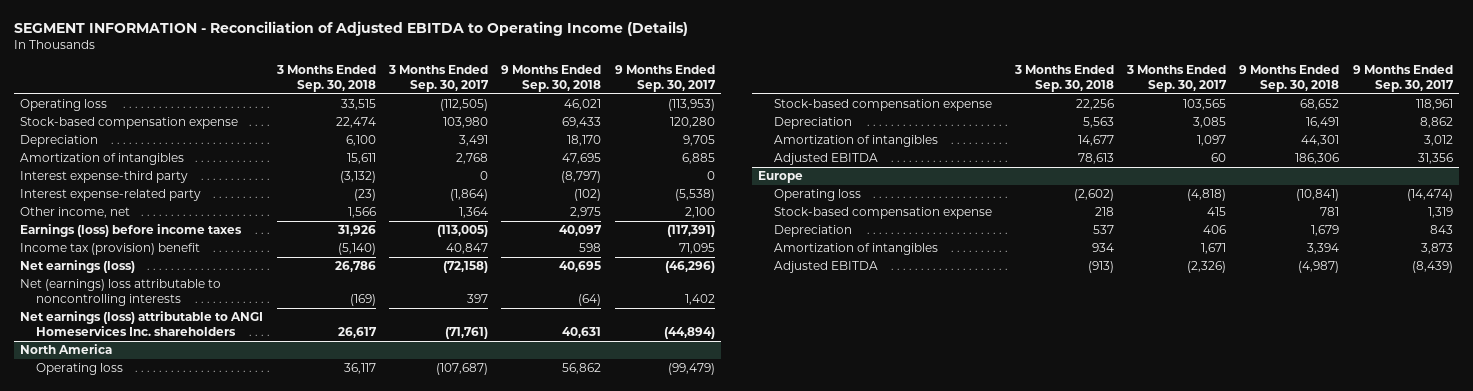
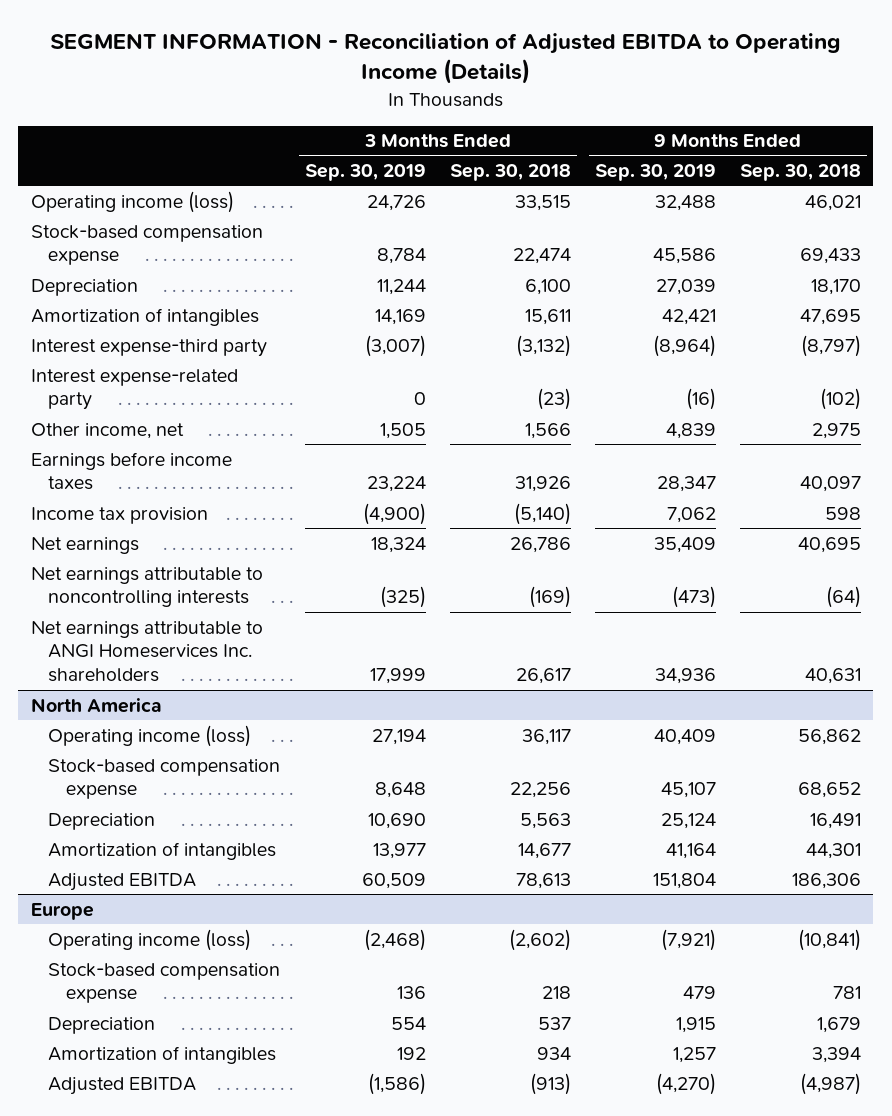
- | 3 Months Ended Sep. 30, 2018 | 3 Months Ended Sep. 30, 2017 | 9 Months Ended Sep. 30, 2018 | 9 Months Ended Sep. 30, 2017
+ | 3 Months Ended Sep. 30, 2019 | 3 Months Ended Sep. 30, 2018 | 9 Months Ended Sep. 30, 2019 | 9 Months Ended Sep. 30, 2018
- Operating loss | 33,515 | (112,505) | 46,021 | (113,953)
+ Operating income (loss) | 24,726 | 33,515 | 32,488 | 46,021
- Earnings (loss) before income taxes | 31,926 | (113,005) | 40,097 | (117,391)
- Income tax (provision) benefit | (5,140) | 40,847 | 598 | 71,095
- Net earnings (loss) | 26,786 | (72,158) | 40,695 | (46,296)
- Net (earnings) loss attributable to noncontrolling interests | (169) | 397 | (64) | 1,402
- Net earnings (loss) attributable to ANGI Homeservices Inc. shareholders | 26,617 | (71,761) | 40,631 | (44,894)
+ Earnings before income taxes | 23,224 | 31,926 | 28,347 | 40,097
+ Income tax provision | (4,900) | (5,140) | 7,062 | 598
+ Net earnings | 18,324 | 26,786 | 35,409 | 40,695
+ Net earnings attributable to noncontrolling interests | (325) | (169) | (473) | (64)
+ Net earnings attributable to ANGI Homeservices Inc. shareholders | 17,999 | 26,617 | 34,936 | 40,631
@ North America
- Operating loss | 36,117 | (107,687) | 56,862 | (99,479)
+ Operating income (loss) | 27,194 | 36,117 | 40,409 | 56,862
@ Europe
- Operating loss | (2,602) | (4,818) | (10,841) | (14,474)
+ Operating income (loss) | (2,468) | (2,602) | (7,921) | (10,841)

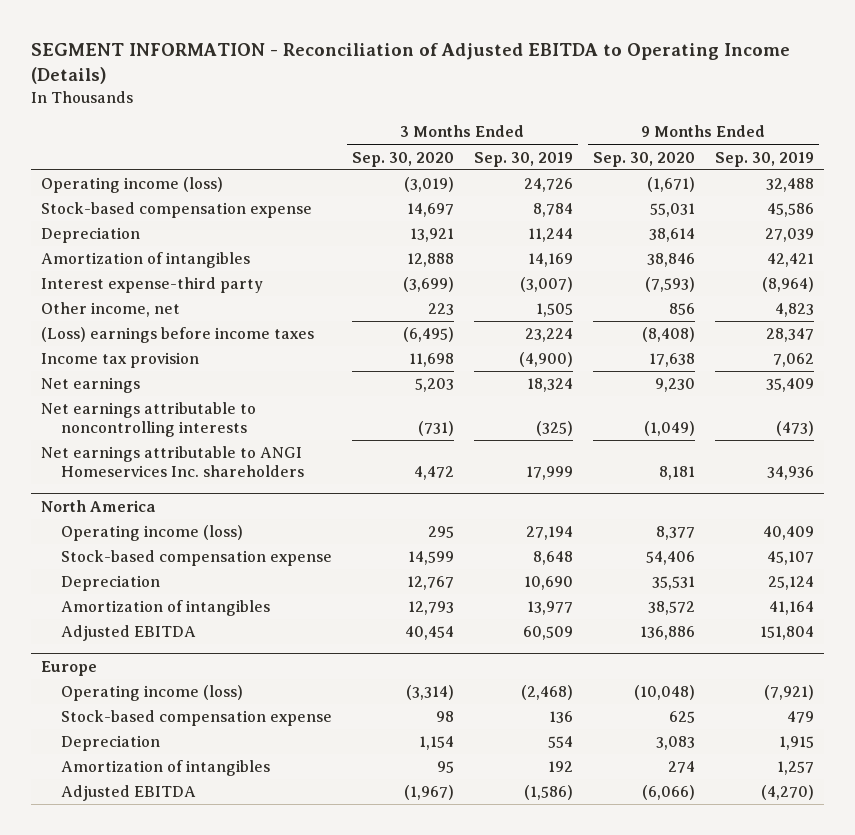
- | 3 Months Ended Sep. 30, 2019 | 3 Months Ended Sep. 30, 2018 | 9 Months Ended Sep. 30, 2019 | 9 Months Ended Sep. 30, 2018
+ | 3 Months Ended Sep. 30, 2020 | 3 Months Ended Sep. 30, 2019 | 9 Months Ended Sep. 30, 2020 | 9 Months Ended Sep. 30, 2019
- Interest expense-related party | 0 | (23) | (16) | (102)
- Other income, net | 1,505 | 1,566 | 4,839 | 2,975
- Earnings before income taxes | 23,224 | 31,926 | 28,347 | 40,097
+ Other income, net | 223 | 1,505 | 856 | 4,823
+ (Loss) earnings before income taxes | (6,495) | 23,224 | (8,408) | 28,347

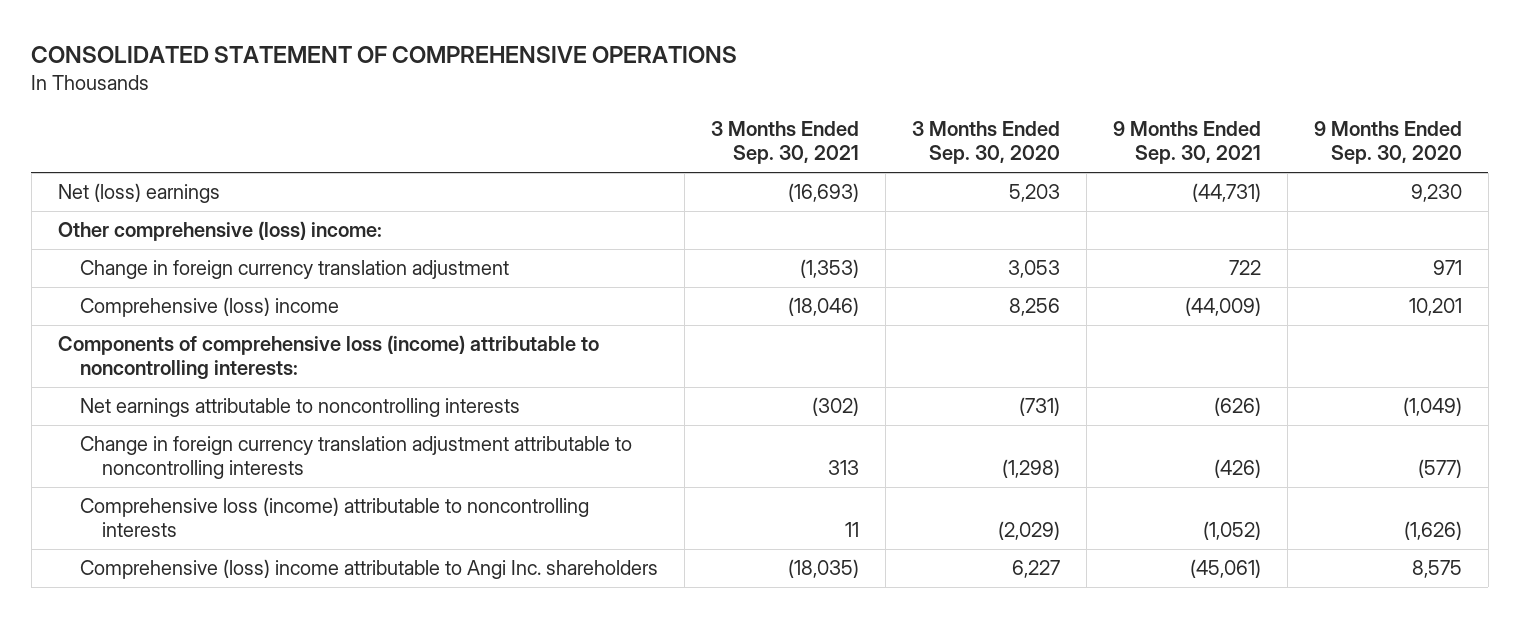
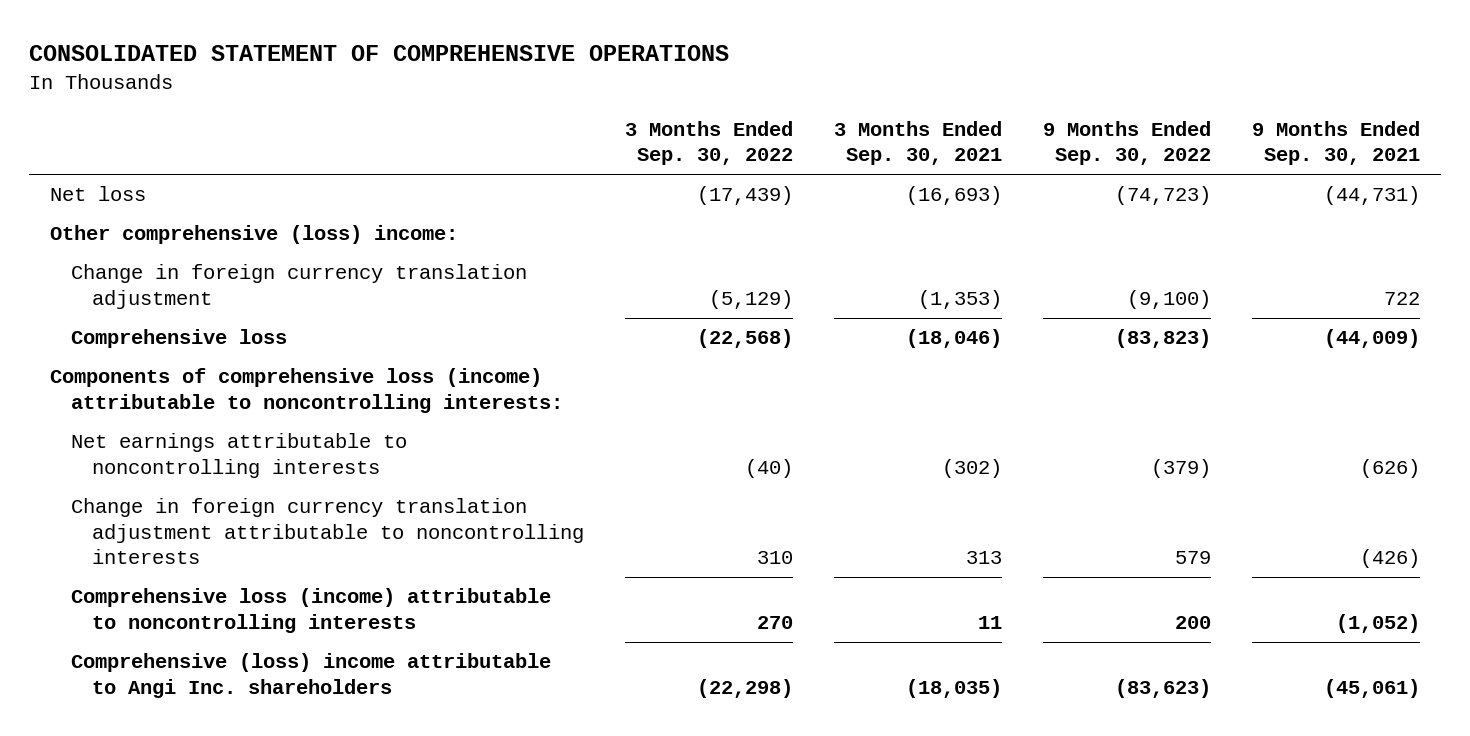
- | 3 Months Ended Sep. 30, 2021 | 3 Months Ended Sep. 30, 2020 | 9 Months Ended Sep. 30, 2021 | 9 Months Ended Sep. 30, 2020
+ | 3 Months Ended Sep. 30, 2022 | 3 Months Ended Sep. 30, 2021 | 9 Months Ended Sep. 30, 2022 | 9 Months Ended Sep. 30, 2021
- Net (loss) earnings | (16,693) | 5,203 | (44,731) | 9,230
+ Net loss | (17,439) | (16,693) | (74,723) | (44,731)
- Comprehensive (loss) income | (18,046) | 8,256 | (44,009) | 10,201
+ Comprehensive loss | (22,568) | (18,046) | (83,823) | (44,009)

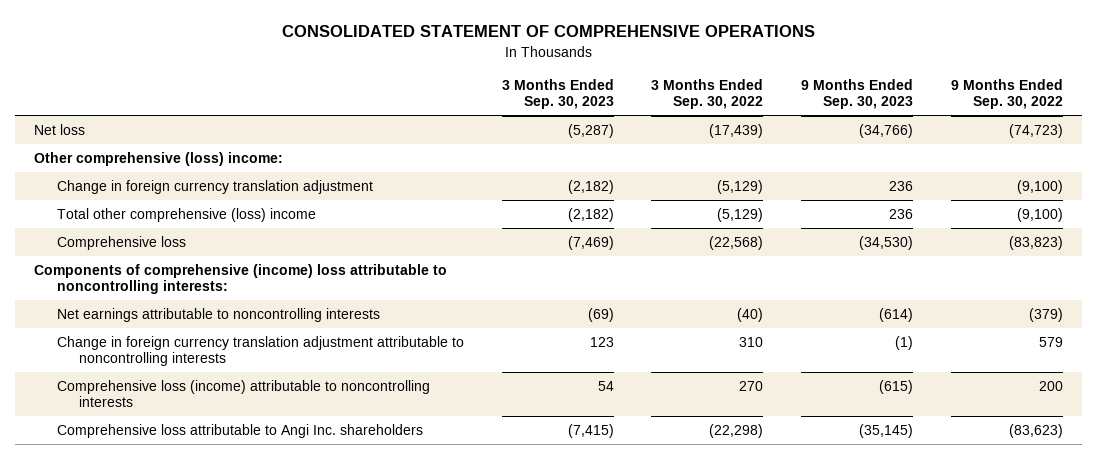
- | 3 Months Ended Sep. 30, 2022 | 3 Months Ended Sep. 30, 2021 | 9 Months Ended Sep. 30, 2022 | 9 Months Ended Sep. 30, 2021
+ | 3 Months Ended Sep. 30, 2023 | 3 Months Ended Sep. 30, 2022 | 9 Months Ended Sep. 30, 2023 | 9 Months Ended Sep. 30, 2022
+ Total other comprehensive (loss) income | (2,182) | (5,129) | 236 | (9,100)
- Components of comprehensive loss (income) attributable to noncontrolling interests:
+ Components of comprehensive (income) loss attributable to noncontrolling interests:
- Comprehensive (loss) income attributable to Angi Inc. shareholders | (22,298) | (18,035) | (83,623) | (45,061)
+ Comprehensive loss attributable to Angi Inc. shareholders | (7,415) | (22,298) | (35,145) | (83,623)

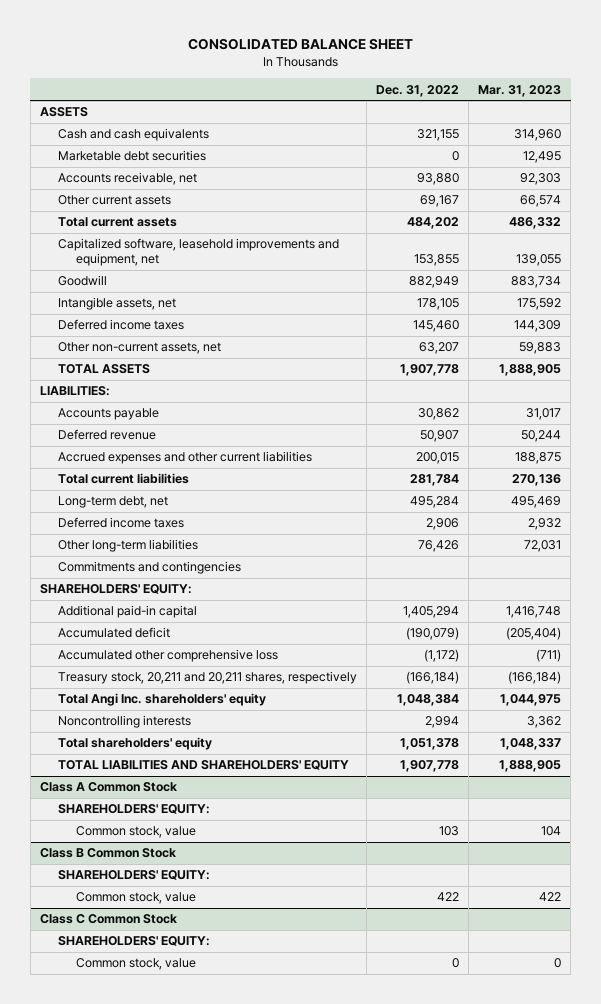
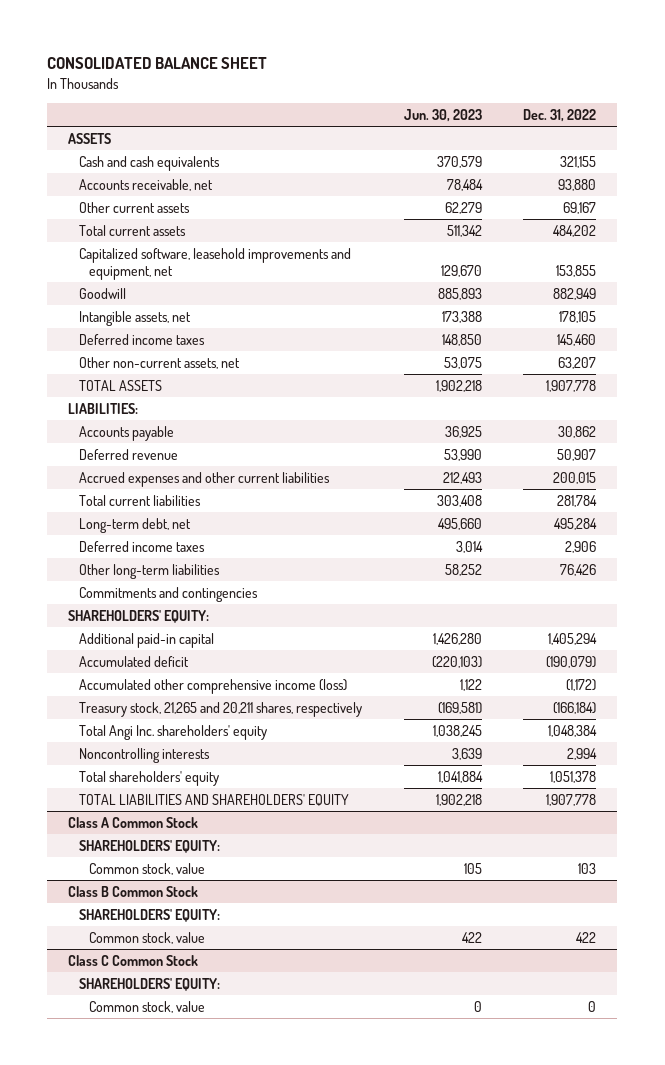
- | Dec. 31, 2022 | Mar. 31, 2023
+ | Jun. 30, 2023 | Dec. 31, 2022
- Marketable debt securities | 0 | 12,495
- Accumulated other comprehensive loss | (1,172) | (711)
- Treasury stock, 20,211 and 20,211 shares, respectively | (166,184) | (166,184)
+ Accumulated other comprehensive income (loss) | 1,122 | (1,172)
+ Treasury stock, 21,265 and 20,211 shares, respectively | (169,581) | (166,184)

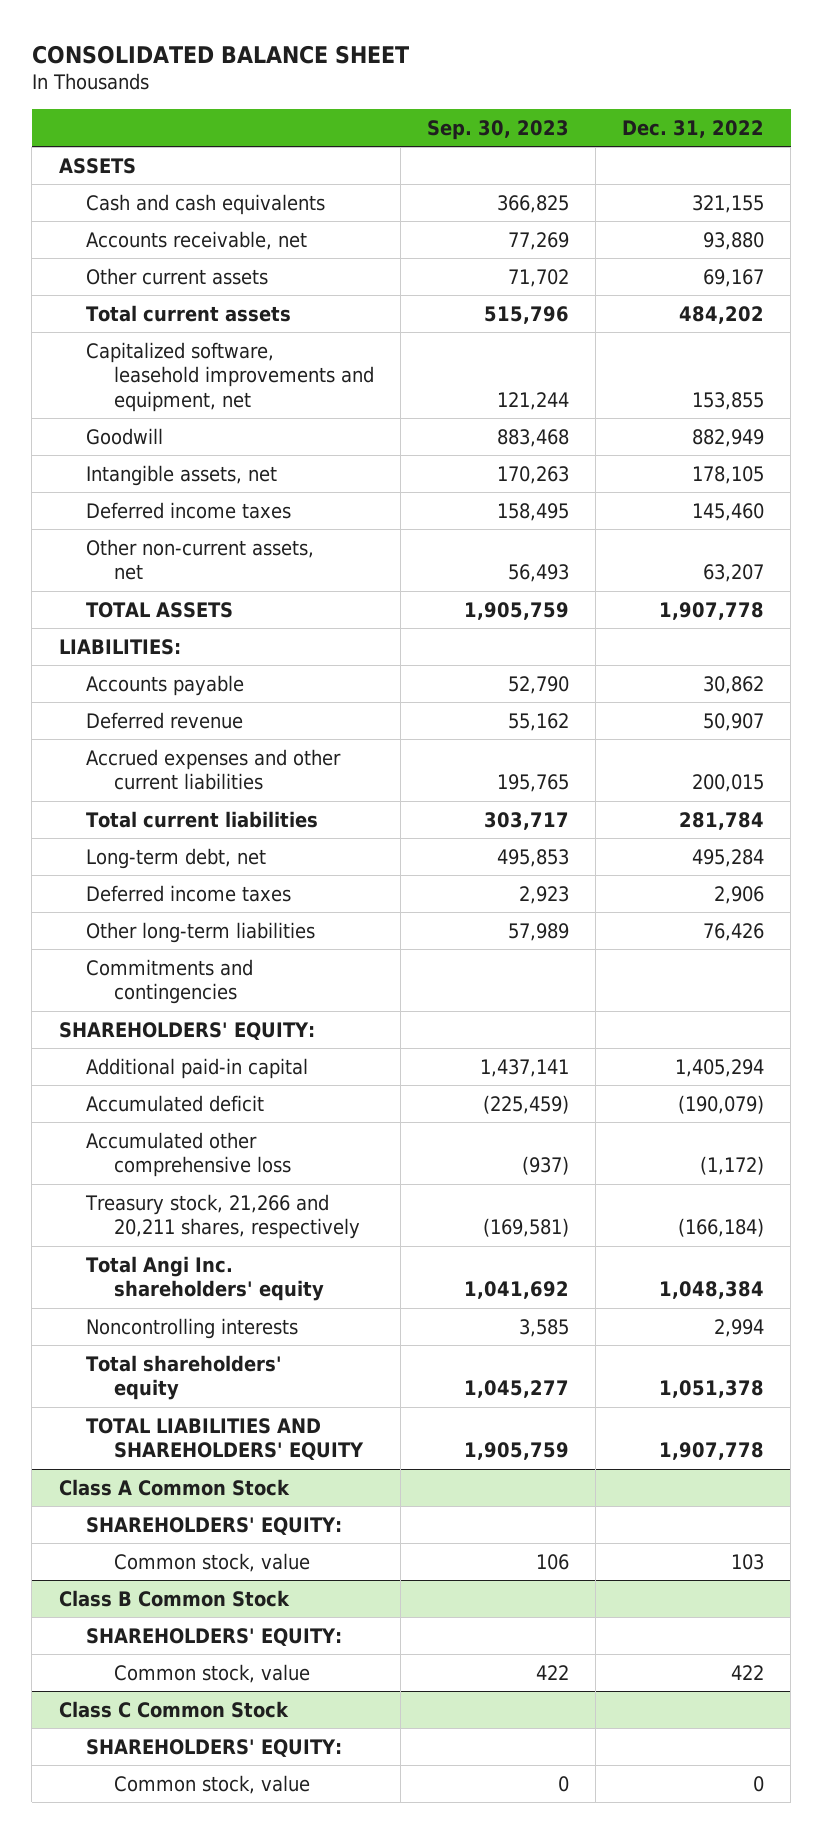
- | Jun. 30, 2023 | Dec. 31, 2022
+ | Sep. 30, 2023 | Dec. 31, 2022
- Accumulated other comprehensive income (loss) | 1,122 | (1,172)
- Treasury stock, 21,265 and 20,211 shares, respectively | (169,581) | (166,184)
+ Accumulated other comprehensive loss | (937) | (1,172)
+ Treasury stock, 21,266 and 20,211 shares, respectively | (169,581) | (166,184)

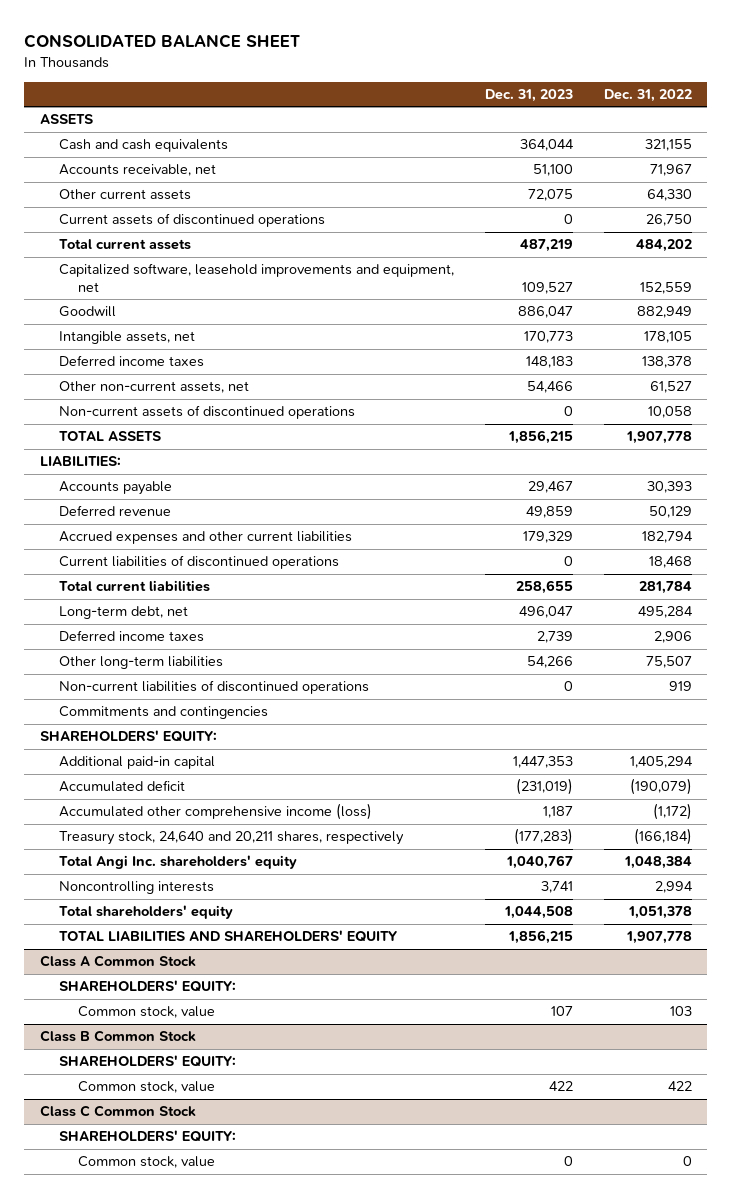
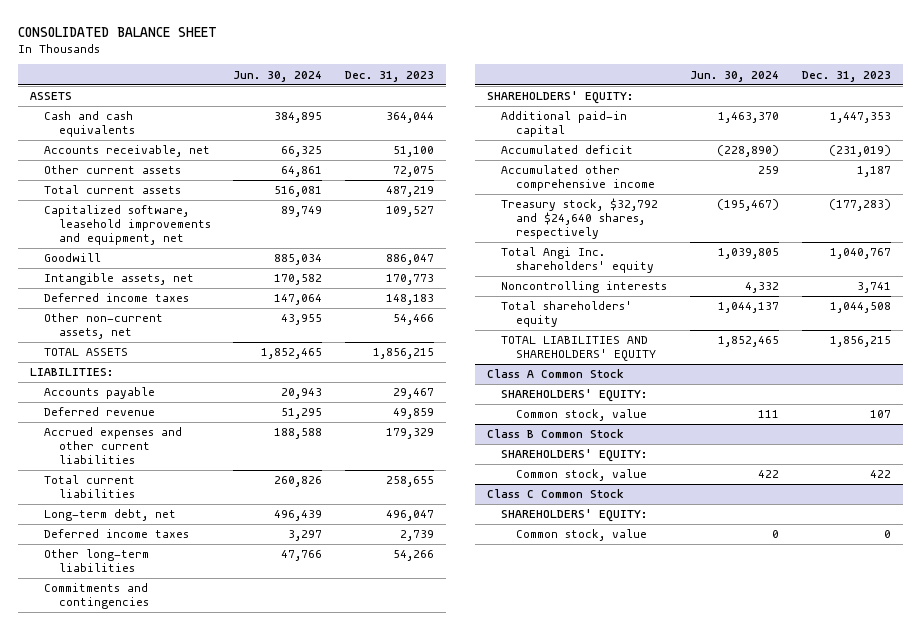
- | Dec. 31, 2023 | Dec. 31, 2022
+ | Jun. 30, 2024 | Dec. 31, 2023
- Current assets of discontinued operations | 0 | 26,750
- Non-current assets of discontinued operations | 0 | 10,058
- Current liabilities of discontinued operations | 0 | 18,468
- Non-current liabilities of discontinued operations | 0 | 919
- Accumulated other comprehensive income (loss) | 1,187 | (1,172)
- Treasury stock, 24,640 and 20,211 shares, respectively | (177,283) | (166,184)
+ Accumulated other comprehensive income | 259 | 1,187
+ Treasury stock, $32,792 and $24,640 shares, respectively | (195,467) | (177,283)

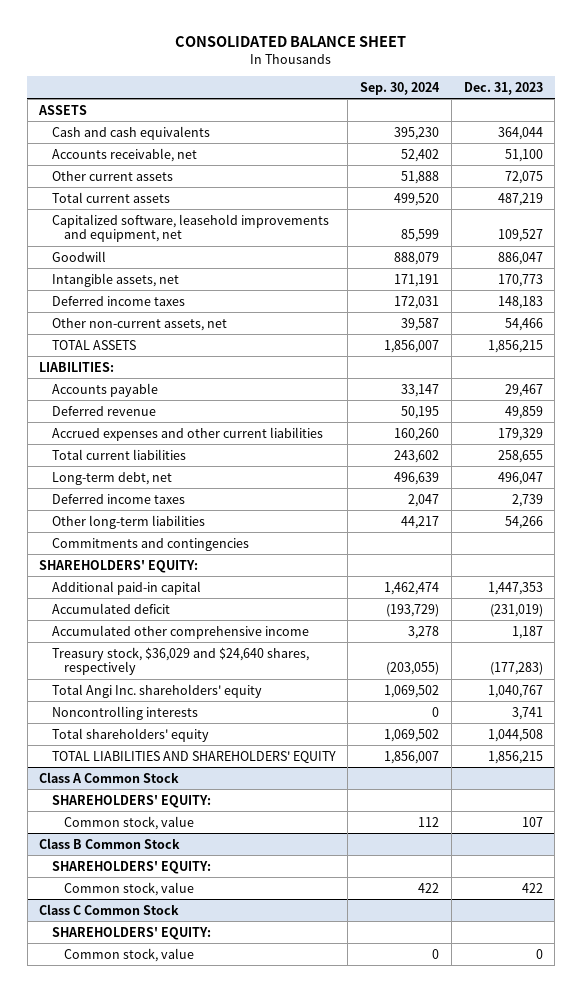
- | Jun. 30, 2024 | Dec. 31, 2023
+ | Sep. 30, 2024 | Dec. 31, 2023
- Treasury stock, $32,792 and $24,640 shares, respectively | (195,467) | (177,283)
+ Treasury stock, $36,029 and $24,640 shares, respectively | (203,055) | (177,283)

